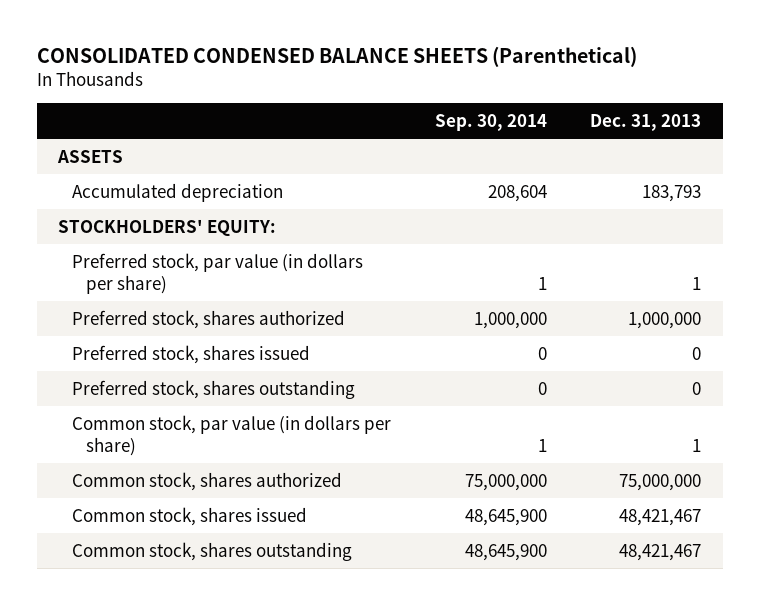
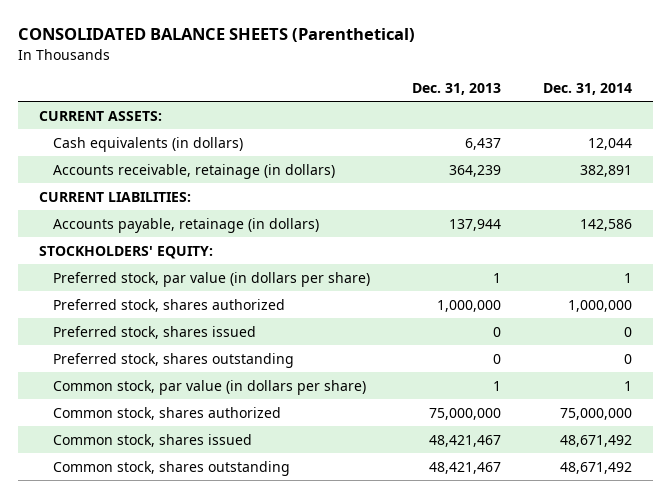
- CONSOLIDATED CONDENSED BALANCE SHEETS (Parenthetical)
+ CONSOLIDATED BALANCE SHEETS (Parenthetical)
- | Sep. 30, 2014 | Dec. 31, 2013
+ | Dec. 31, 2013 | Dec. 31, 2014
- ASSETS
- Accumulated depreciation | 208,604 | 183,793
+ CURRENT ASSETS:
+ Cash equivalents (in dollars) | 6,437 | 12,044
+ Accounts receivable, retainage (in dollars) | 364,239 | 382,891
+ CURRENT LIABILITIES:
+ Accounts payable, retainage (in dollars) | 137,944 | 142,586

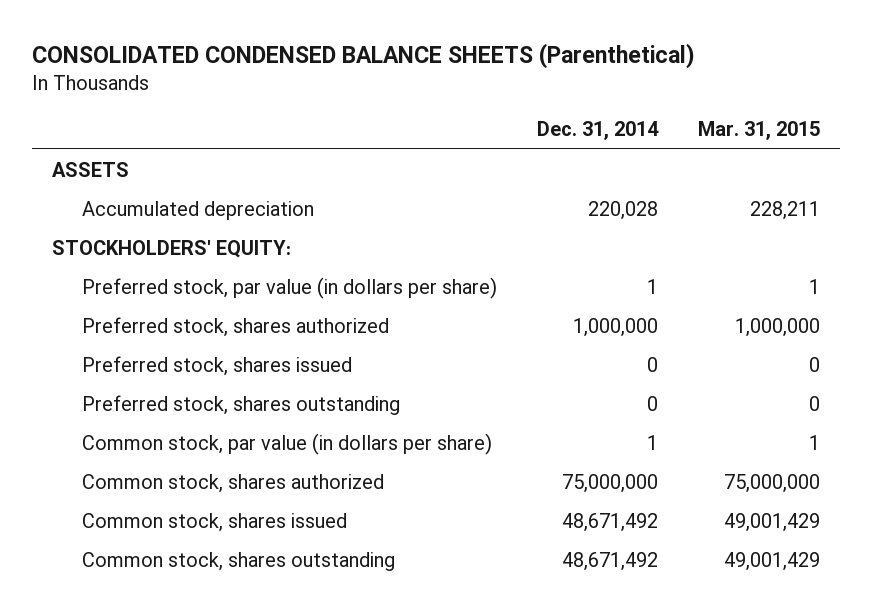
- CONSOLIDATED BALANCE SHEETS (Parenthetical)
+ CONSOLIDATED CONDENSED BALANCE SHEETS (Parenthetical)
- | Dec. 31, 2013 | Dec. 31, 2014
+ | Dec. 31, 2014 | Mar. 31, 2015
- CURRENT ASSETS:
- Cash equivalents (in dollars) | 6,437 | 12,044
- Accounts receivable, retainage (in dollars) | 364,239 | 382,891
- CURRENT LIABILITIES:
- Accounts payable, retainage (in dollars) | 137,944 | 142,586
+ ASSETS
+ Accumulated depreciation | 220,028 | 228,211

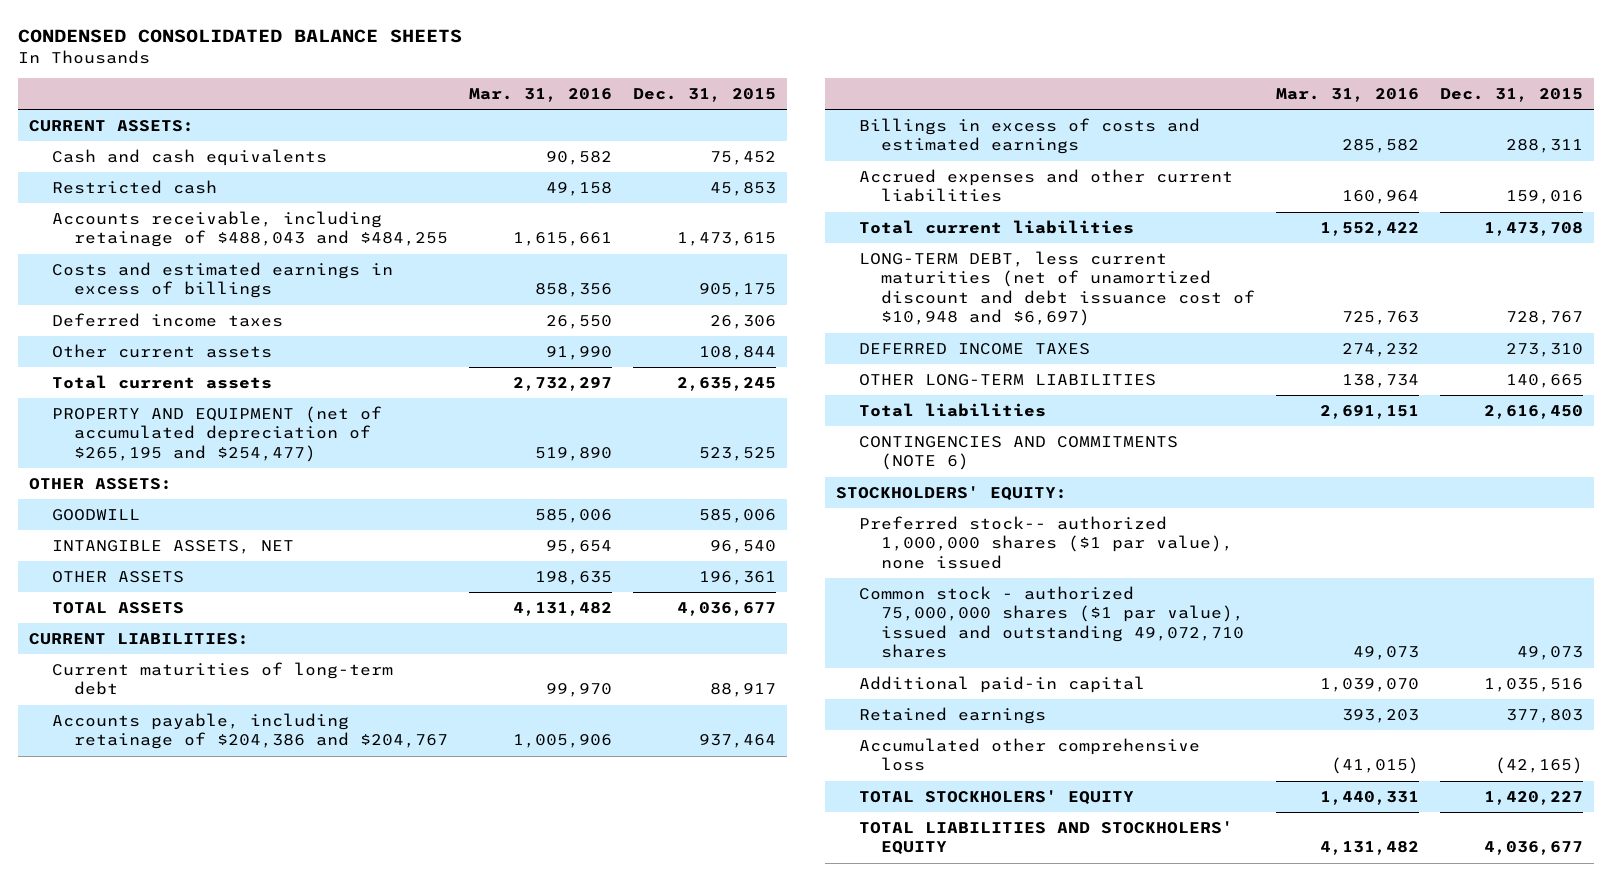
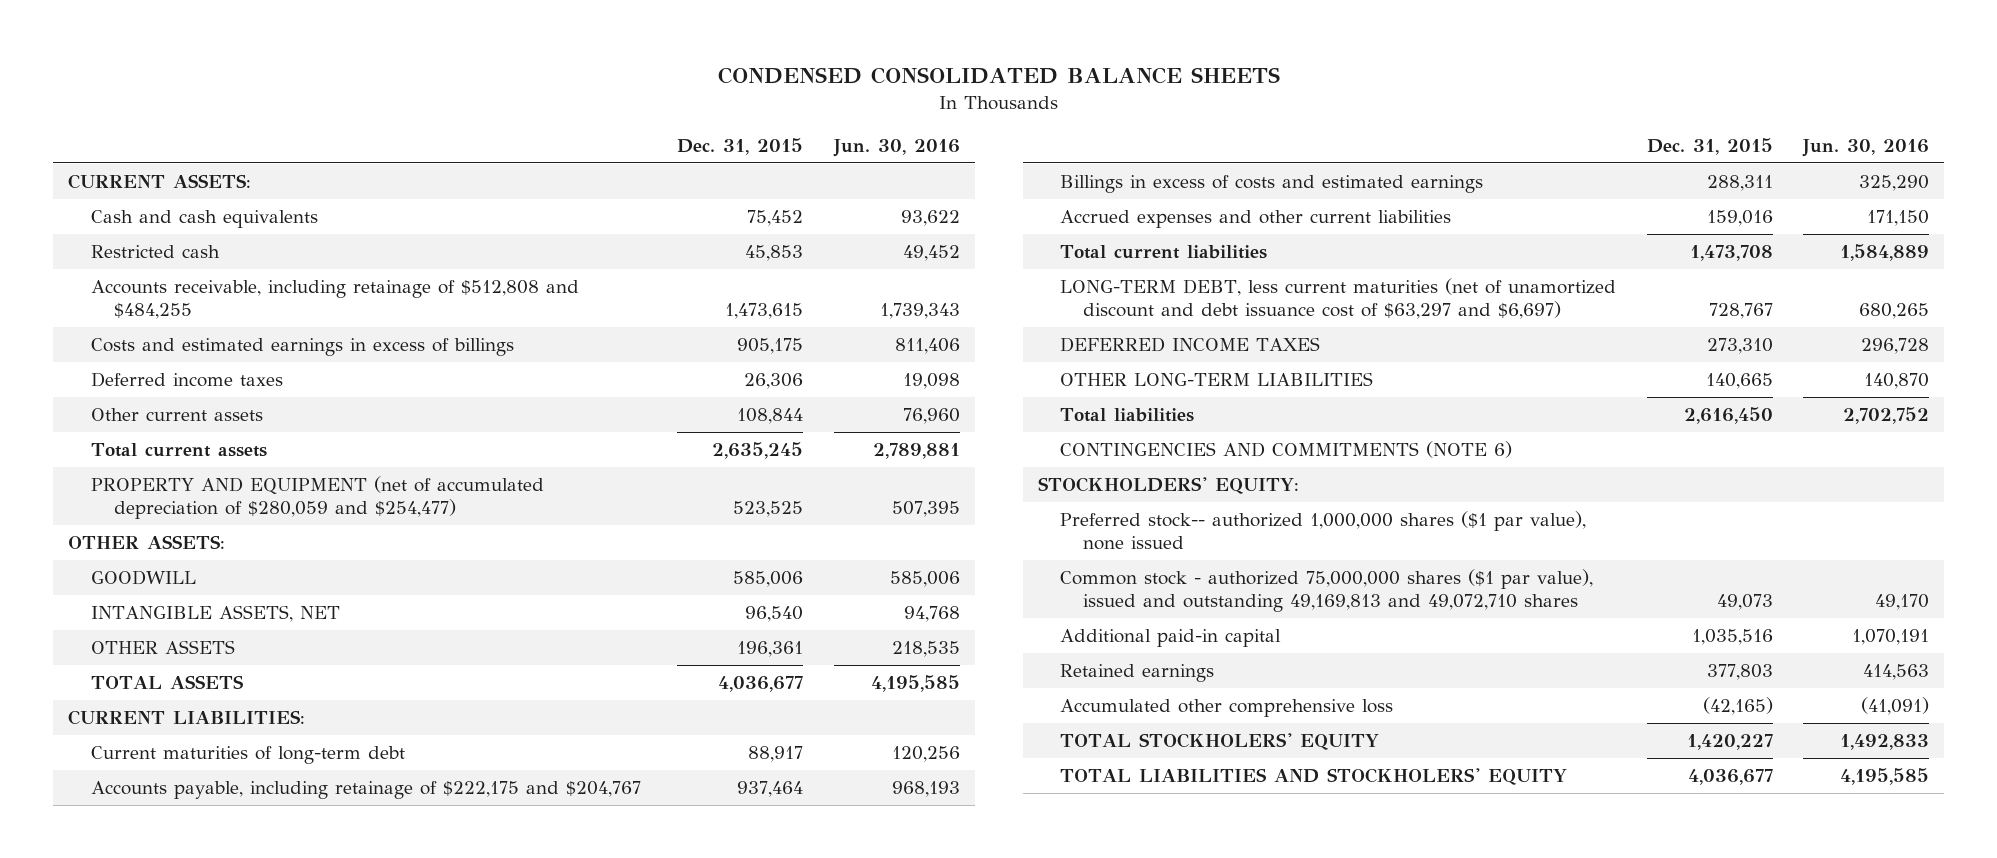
- | Mar. 31, 2016 | Dec. 31, 2015
+ | Dec. 31, 2015 | Jun. 30, 2016
- Accounts receivable, including retainage of $488,043 and $484,255 | 1,615,661 | 1,473,615
+ Accounts receivable, including retainage of $512,808 and $484,255 | 1,473,615 | 1,739,343
- PROPERTY AND EQUIPMENT (net of accumulated depreciation of $265,195 and $254,477) | 519,890 | 523,525
+ PROPERTY AND EQUIPMENT (net of accumulated depreciation of $280,059 and $254,477) | 523,525 | 507,395
- Accounts payable, including retainage of $204,386 and $204,767 | 1,005,906 | 937,464
+ Accounts payable, including retainage of $222,175 and $204,767 | 937,464 | 968,193
- LONG-TERM DEBT, less current maturities (net of unamortized discount and debt issuance cost of $10,948 and $6,697) | 725,763 | 728,767
+ LONG-TERM DEBT, less current maturities (net of unamortized discount and debt issuance cost of $63,297 and $6,697) | 728,767 | 680,265
- Common stock - authorized 75,000,000 shares ($1 par value), issued and outstanding 49,072,710 shares | 49,073 | 49,073
+ Common stock - authorized 75,000,000 shares ($1 par value), issued and outstanding 49,169,813 and 49,072,710 shares | 49,073 | 49,170

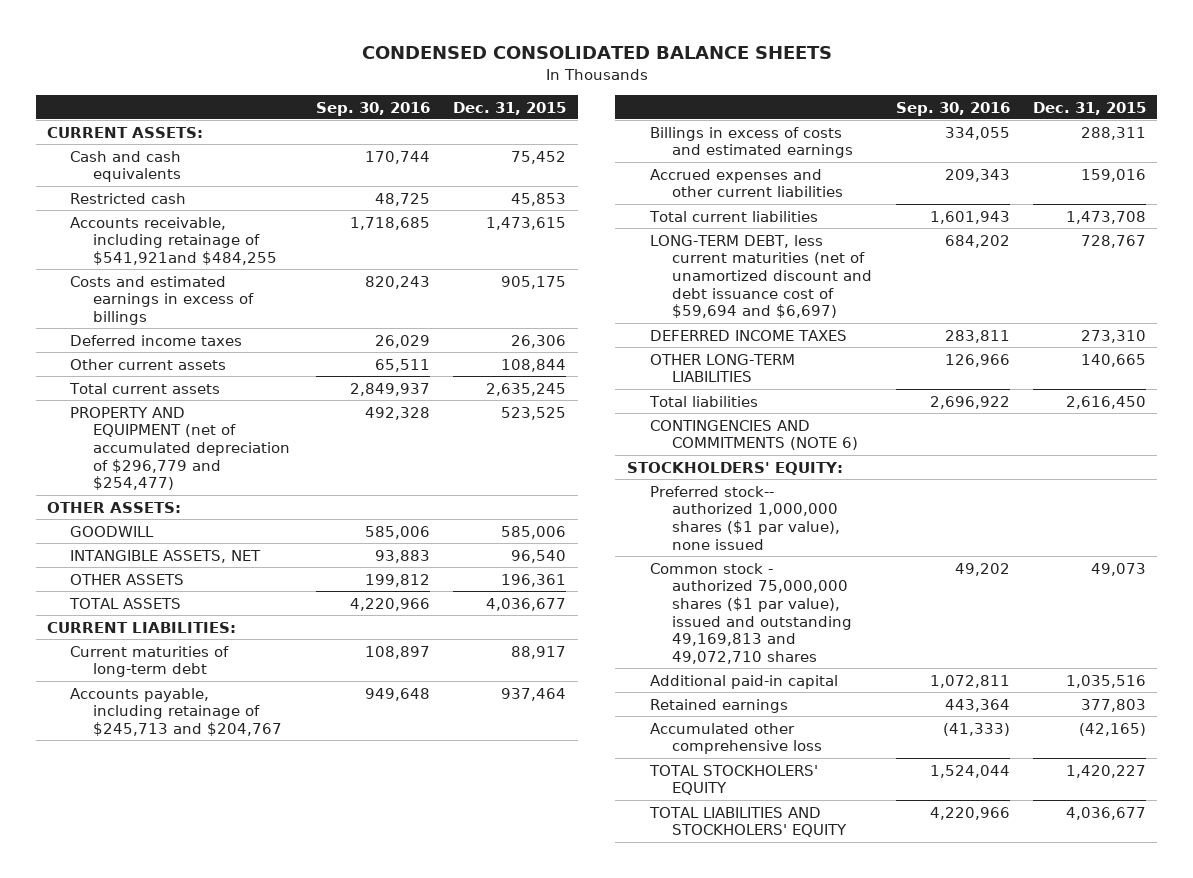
- | Dec. 31, 2015 | Jun. 30, 2016
+ | Sep. 30, 2016 | Dec. 31, 2015
- Accounts receivable, including retainage of $512,808 and $484,255 | 1,473,615 | 1,739,343
+ Accounts receivable, including retainage of $541,921and $484,255 | 1,718,685 | 1,473,615
- PROPERTY AND EQUIPMENT (net of accumulated depreciation of $280,059 and $254,477) | 523,525 | 507,395
+ PROPERTY AND EQUIPMENT (net of accumulated depreciation of $296,779 and $254,477) | 492,328 | 523,525
- Accounts payable, including retainage of $222,175 and $204,767 | 937,464 | 968,193
+ Accounts payable, including retainage of $245,713 and $204,767 | 949,648 | 937,464
- LONG-TERM DEBT, less current maturities (net of unamortized discount and debt issuance cost of $63,297 and $6,697) | 728,767 | 680,265
+ LONG-TERM DEBT, less current maturities (net of unamortized discount and debt issuance cost of $59,694 and $6,697) | 684,202 | 728,767

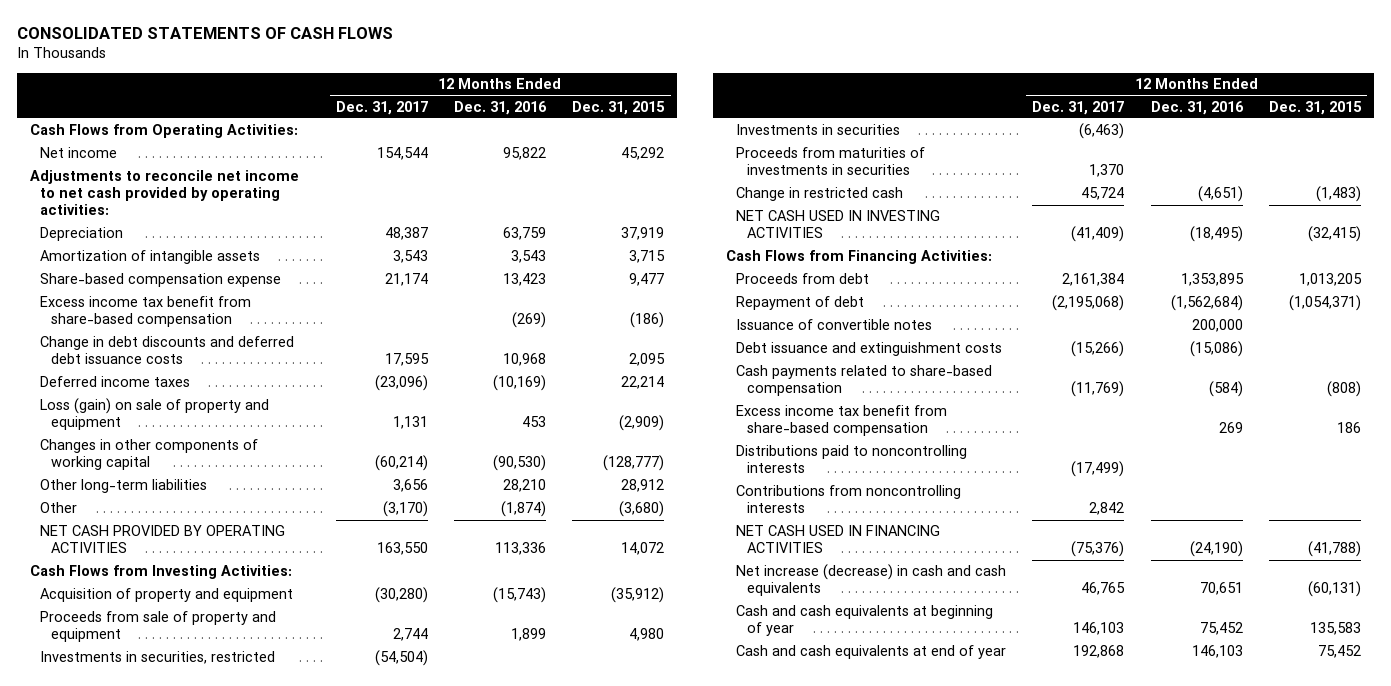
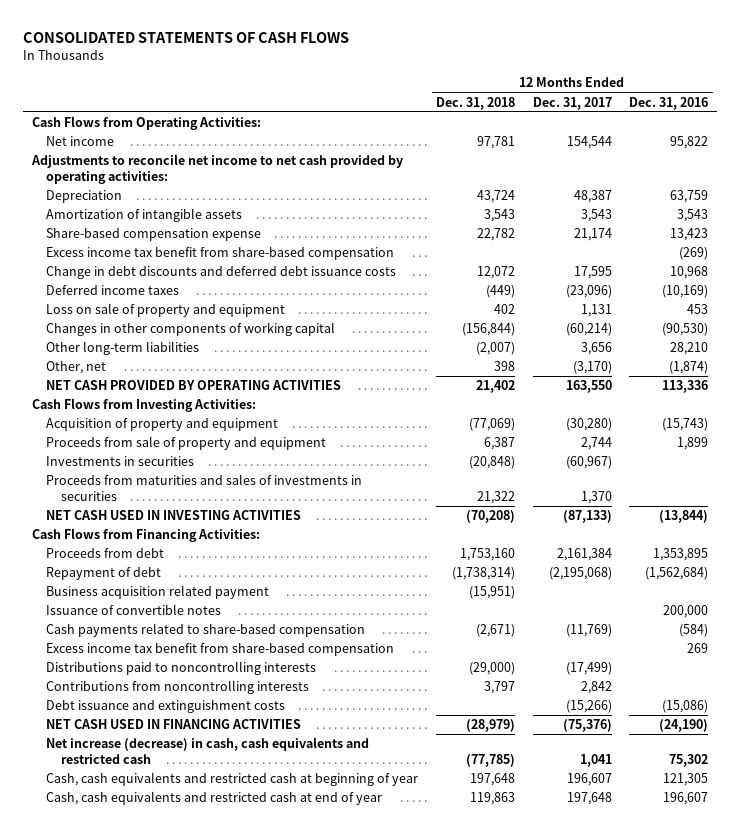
- | 12 Months Ended Dec. 31, 2017 | 12 Months Ended Dec. 31, 2016 | 12 Months Ended Dec. 31, 2015
+ | 12 Months Ended Dec. 31, 2018 | 12 Months Ended Dec. 31, 2017 | 12 Months Ended Dec. 31, 2016
- Loss (gain) on sale of property and equipment | 1,131 | 453 | (2,909)
+ Loss on sale of property and equipment | 402 | 1,131 | 453
- Other | (3,170) | (1,874) | (3,680)
+ Other, net | 398 | (3,170) | (1,874)
- Investments in securities, restricted | (54,504) | |
- Investments in securities | (6,463) | |
- Proceeds from maturities of investments in securities | 1,370 | |
- Change in restricted cash | 45,724 | (4,651) | (1,483)
- NET CASH USED IN INVESTING ACTIVITIES | (41,409) | (18,495) | (32,415)
+ Investments in securities | (20,848) | (60,967) |
+ Proceeds from maturities and sales of investments in securities | 21,322 | 1,370 |
+ NET CASH USED IN INVESTING ACTIVITIES | (70,208) | (87,133) | (13,844)
+ Business acquisition related payment | (15,951) | |
moved down: Debt issuance and extinguishment costs | | (15,266) | (15,086)
- Net increase (decrease) in cash and cash equivalents | 46,765 | 70,651 | (60,131)
- Cash and cash equivalents at beginning of year | 146,103 | 75,452 | 135,583
- Cash and cash equivalents at end of year | 192,868 | 146,103 | 75,452
+ Net increase (decrease) in cash, cash equivalents and restricted cash | (77,785) | 1,041 | 75,302
+ Cash, cash equivalents and restricted cash at beginning of year | 197,648 | 196,607 | 121,305
+ Cash, cash equivalents and restricted cash at end of year | 119,863 | 197,648 | 196,607

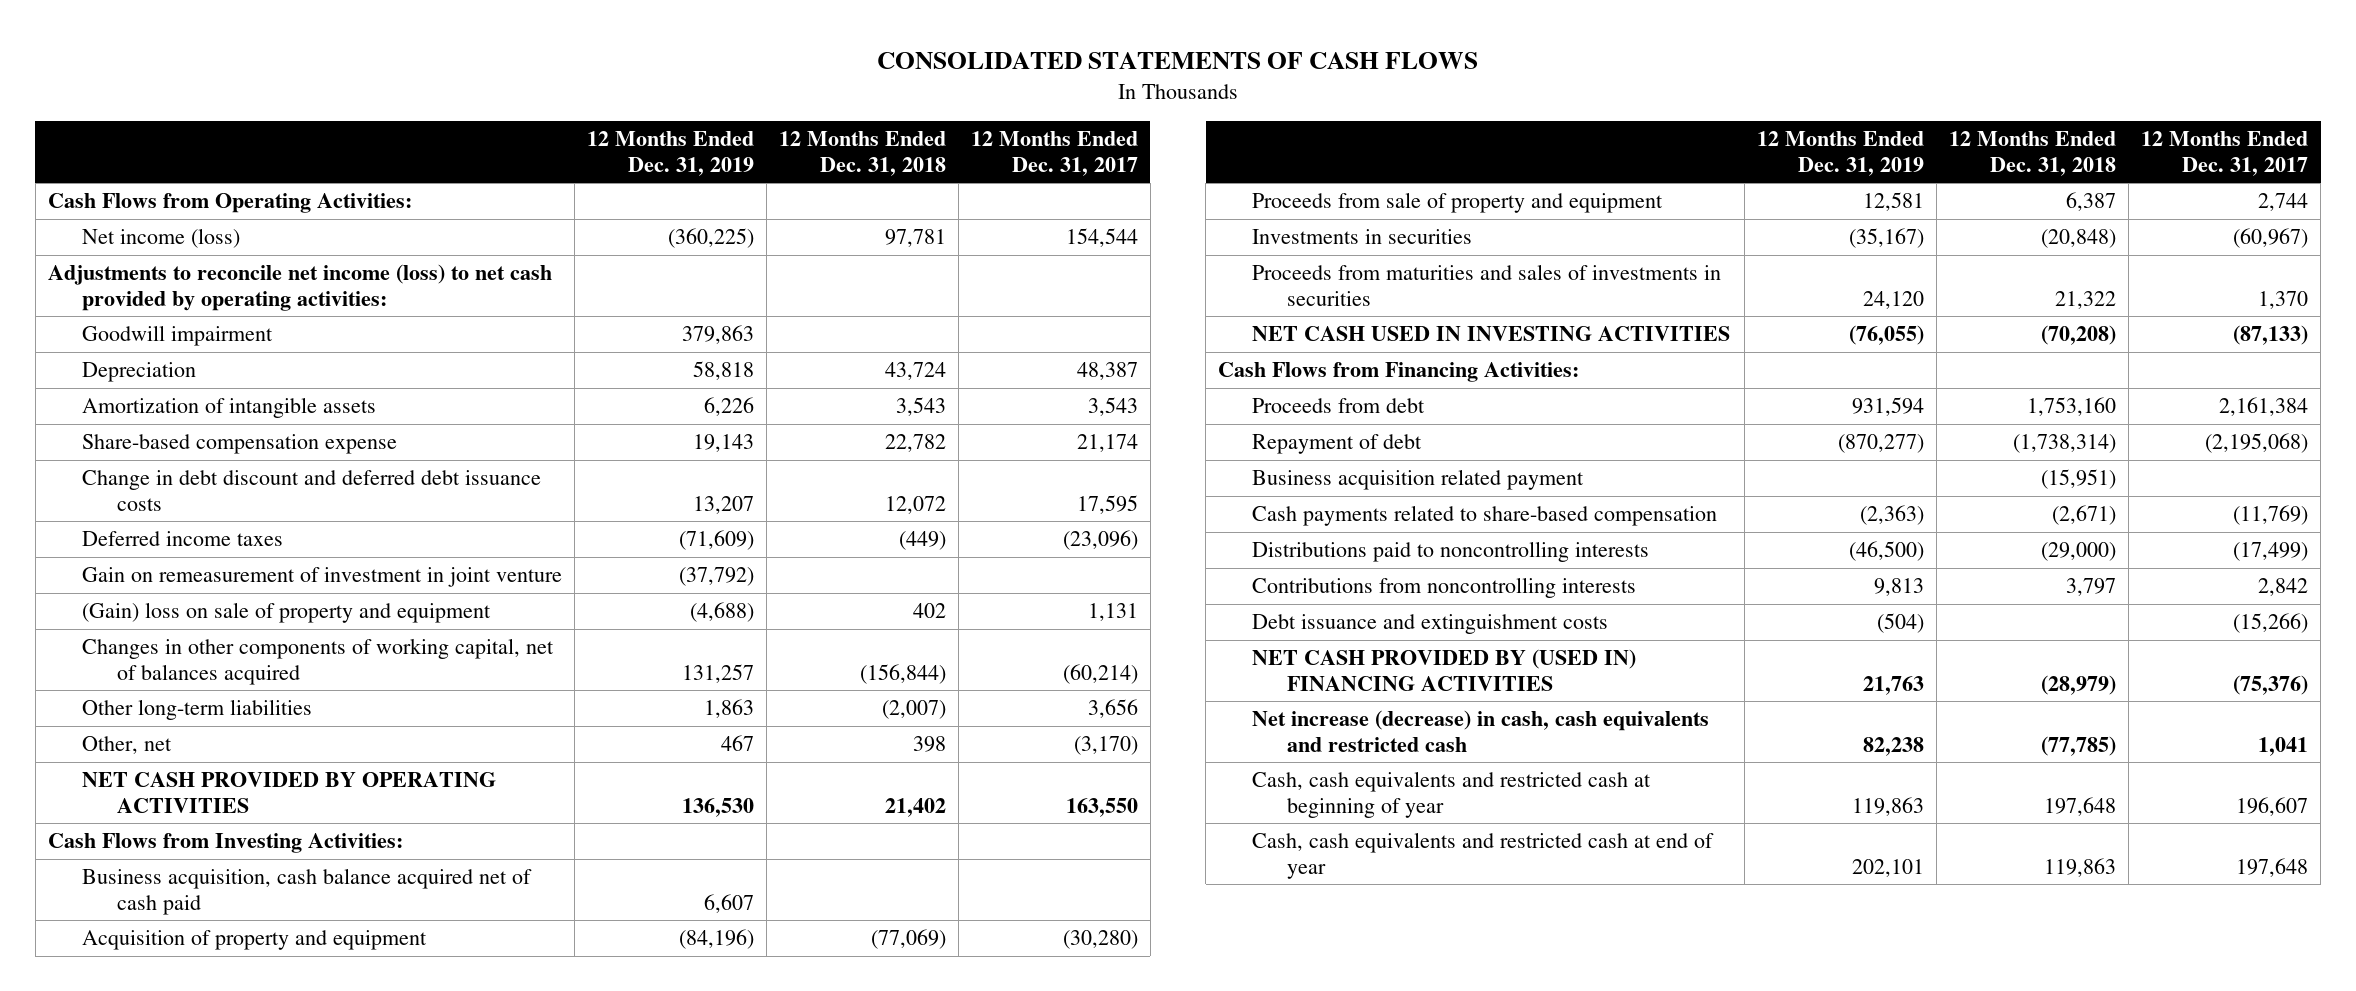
- | 12 Months Ended Dec. 31, 2018 | 12 Months Ended Dec. 31, 2017 | 12 Months Ended Dec. 31, 2016
+ | 12 Months Ended Dec. 31, 2019 | 12 Months Ended Dec. 31, 2018 | 12 Months Ended Dec. 31, 2017
- Net income | 97,781 | 154,544 | 95,822
- Adjustments to reconcile net income to net cash provided by operating activities:
+ Net income (loss) | (360,225) | 97,781 | 154,544
+ Adjustments to reconcile net income (loss) to net cash provided by operating activities:
+ Goodwill impairment | 379,863 | |
- Excess income tax benefit from share-based compensation | | | (269)
- Change in debt discounts and deferred debt issuance costs | 12,072 | 17,595 | 10,968
+ Change in debt discount and deferred debt issuance costs | 13,207 | 12,072 | 17,595
- Loss on sale of property and equipment | 402 | 1,131 | 453
- Changes in other components of working capital | (156,844) | (60,214) | (90,530)
+ Gain on remeasurement of investment in joint venture | (37,792) | |
+ (Gain) loss on sale of property and equipment | (4,688) | 402 | 1,131
+ Changes in other components of working capital, net of balances acquired | 131,257 | (156,844) | (60,214)
+ Business acquisition, cash balance acquired net of cash paid | 6,607 | |
- Issuance of convertible notes | | | 200,000
- Excess income tax benefit from share-based compensation | | | 269
- NET CASH USED IN FINANCING ACTIVITIES | (28,979) | (75,376) | (24,190)
+ NET CASH PROVIDED BY (USED IN) FINANCING ACTIVITIES | 21,763 | (28,979) | (75,376)

